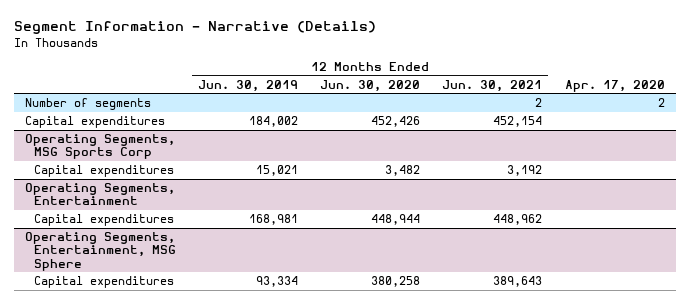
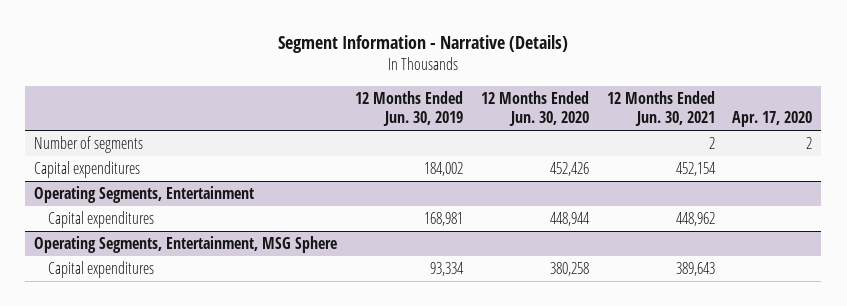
- Operating Segments, MSG Sports Corp
- Capital expenditures | 15,021 | 3,482 | 3,192 |

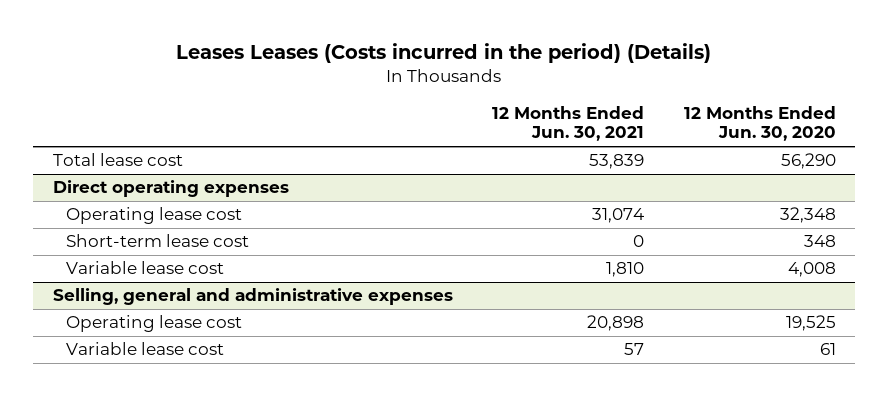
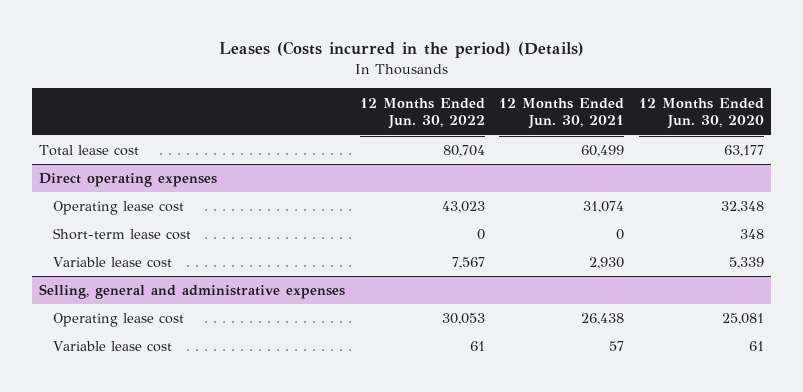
- Leases Leases (Costs incurred in the period) (Details)
+ Leases (Costs incurred in the period) (Details)
- | 12 Months Ended Jun. 30, 2021 | 12 Months Ended Jun. 30, 2020
+ | 12 Months Ended Jun. 30, 2022 | 12 Months Ended Jun. 30, 2021 | 12 Months Ended Jun. 30, 2020
- Total lease cost | 53,839 | 56,290
+ Total lease cost | 80,704 | 60,499 | 63,177
@ Direct operating expenses
- Variable lease cost | 1,810 | 4,008
+ Variable lease cost | 7,567 | 2,930 | 5,339
@ Selling, general and administrative expenses
- Operating lease cost | 20,898 | 19,525
+ Operating lease cost | 30,053 | 26,438 | 25,081

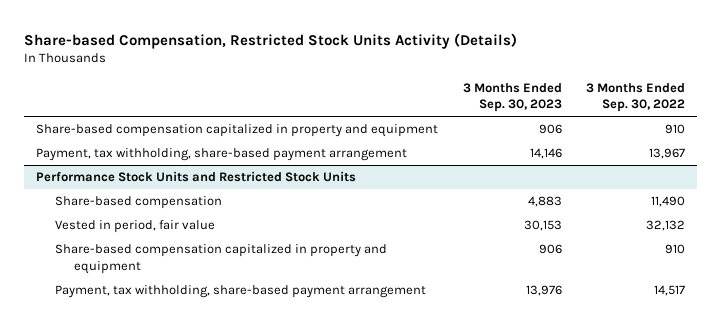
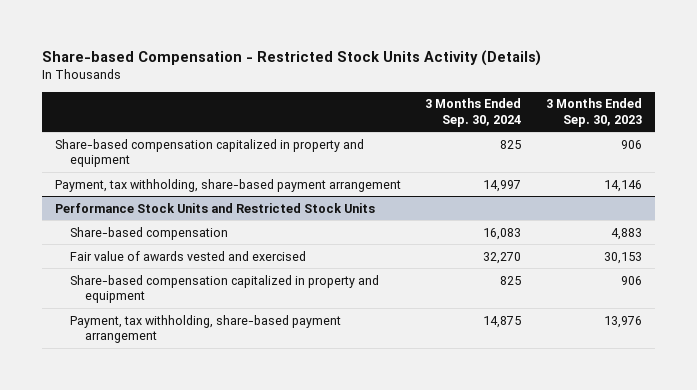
- Share-based Compensation, Restricted Stock Units Activity (Details)
+ Share-based Compensation - Restricted Stock Units Activity (Details)
- | 3 Months Ended Sep. 30, 2023 | 3 Months Ended Sep. 30, 2022
+ | 3 Months Ended Sep. 30, 2024 | 3 Months Ended Sep. 30, 2023
@ Performance Stock Units and Restricted Stock Units
- Vested in period, fair value | 30,153 | 32,132
+ Fair value of awards vested and exercised | 32,270 | 30,153

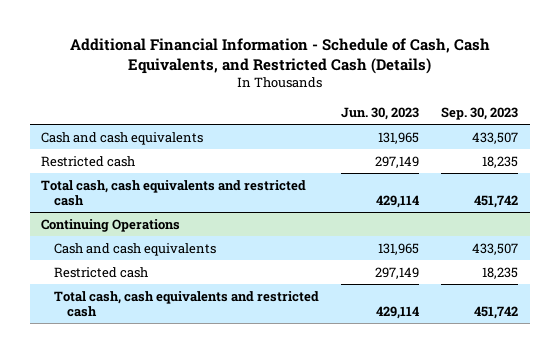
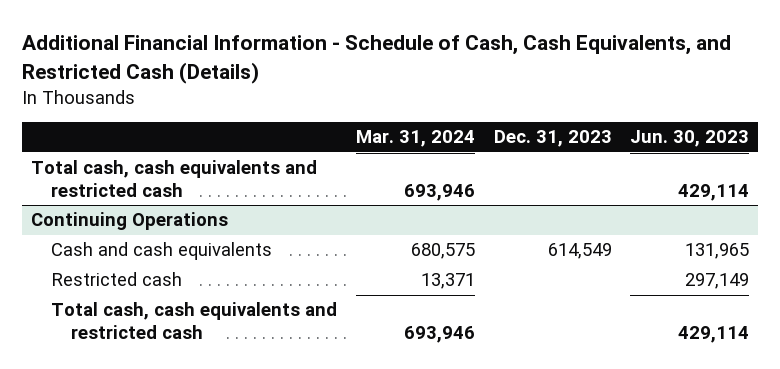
- | Jun. 30, 2023 | Sep. 30, 2023
+ | Mar. 31, 2024 | Dec. 31, 2023 | Jun. 30, 2023
- Cash and cash equivalents | 131,965 | 433,507
- Restricted cash | 297,149 | 18,235

